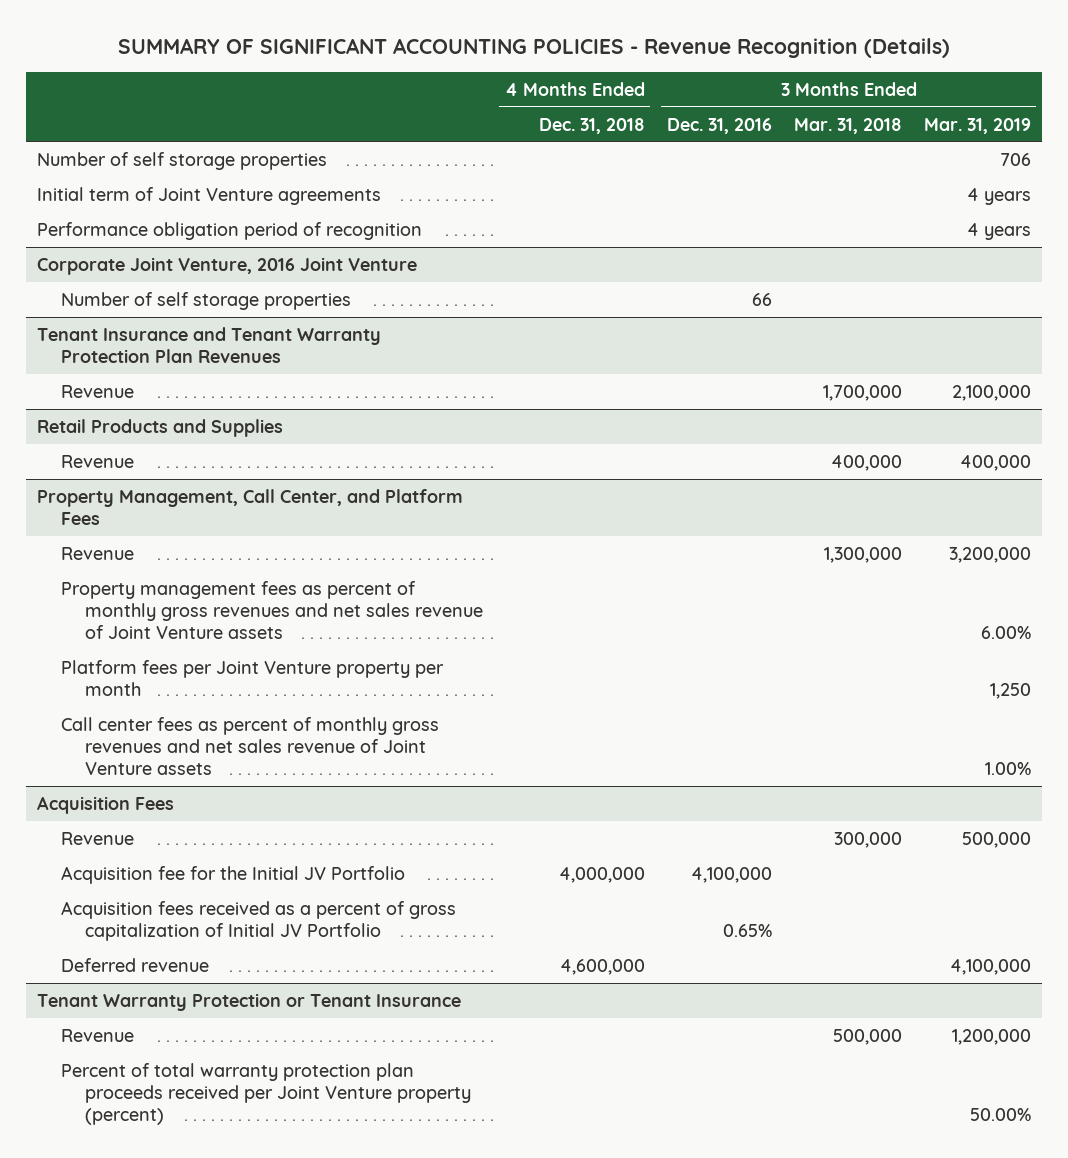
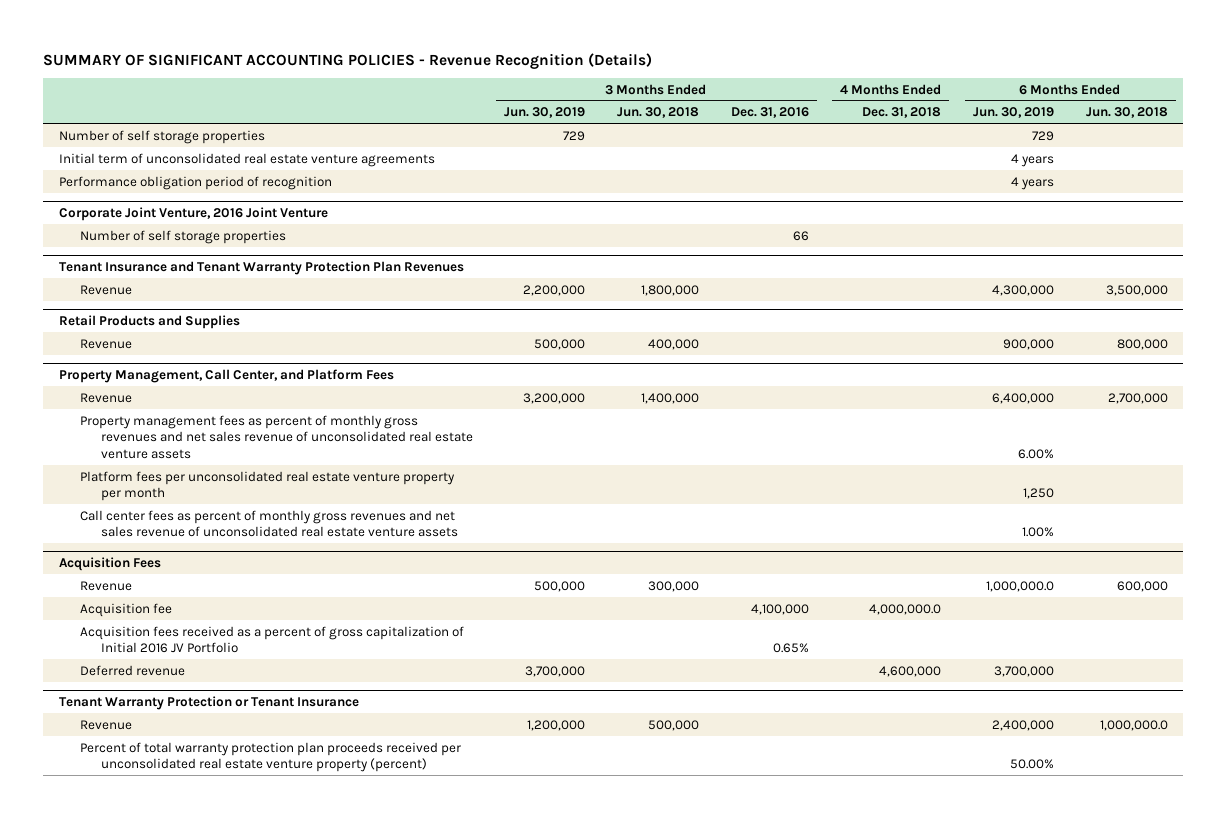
- | 4 Months Ended Dec. 31, 2018 | 3 Months Ended Dec. 31, 2016 | 3 Months Ended Mar. 31, 2018 | 3 Months Ended Mar. 31, 2019
+ | 3 Months Ended Jun. 30, 2019 | 3 Months Ended Jun. 30, 2018 | 3 Months Ended Dec. 31, 2016 | 4 Months Ended Dec. 31, 2018 | 6 Months Ended Jun. 30, 2019 | 6 Months Ended Jun. 30, 2018
- Initial term of Joint Venture agreements | | | | 4 years
+ Initial term of unconsolidated real estate venture agreements | | | | | 4 years |
@ Property Management, Call Center, and Platform Fees
- Property management fees as percent of monthly gross revenues and net sales revenue of Joint Venture assets | | | | 6.00%
- Platform fees per Joint Venture property per month | | | | 1,250
- Call center fees as percent of monthly gross revenues and net sales revenue of Joint Venture assets | | | | 1.00%
+ Property management fees as percent of monthly gross revenues and net sales revenue of unconsolidated real estate venture assets | | | | | 6.00% |
+ Platform fees per unconsolidated real estate venture property per month | | | | | 1,250 |
+ Call center fees as percent of monthly gross revenues and net sales revenue of unconsolidated real estate venture assets | | | | | 1.00% |
@ Acquisition Fees
- Acquisition fee for the Initial JV Portfolio | 4,000,000 | 4,100,000 | |
- Acquisition fees received as a percent of gross capitalization of Initial JV Portfolio | | 0.65% | |
+ Acquisition fee | | | 4,100,000 | 4,000,000.0 | |
+ Acquisition fees received as a percent of gross capitalization of Initial 2016 JV Portfolio | | | 0.65% | | |
@ Tenant Warranty Protection or Tenant Insurance
- Percent of total warranty protection plan proceeds received per Joint Venture property (percent) | | | | 50.00%
+ Percent of total warranty protection plan proceeds received per unconsolidated real estate venture property (percent) | | | | | 50.00% |

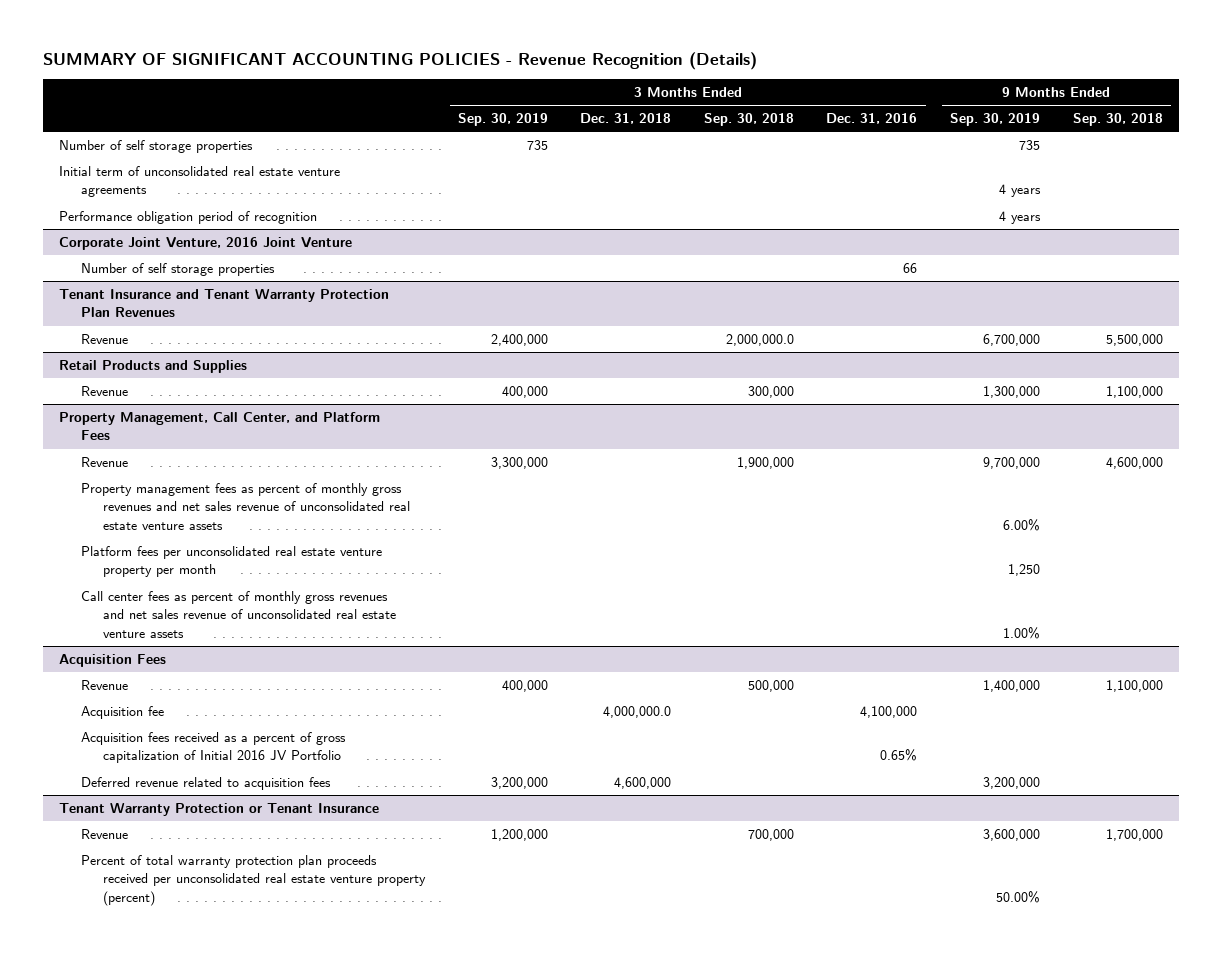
- | 3 Months Ended Jun. 30, 2019 | 3 Months Ended Jun. 30, 2018 | 3 Months Ended Dec. 31, 2016 | 4 Months Ended Dec. 31, 2018 | 6 Months Ended Jun. 30, 2019 | 6 Months Ended Jun. 30, 2018
+ | 3 Months Ended Sep. 30, 2019 | 3 Months Ended Dec. 31, 2018 | 3 Months Ended Sep. 30, 2018 | 3 Months Ended Dec. 31, 2016 | 9 Months Ended Sep. 30, 2019 | 9 Months Ended Sep. 30, 2018
@ Acquisition Fees
- Deferred revenue | 3,700,000 | | | 4,600,000 | 3,700,000 |
+ Deferred revenue related to acquisition fees | 3,200,000 | 4,600,000 | | | 3,200,000 |

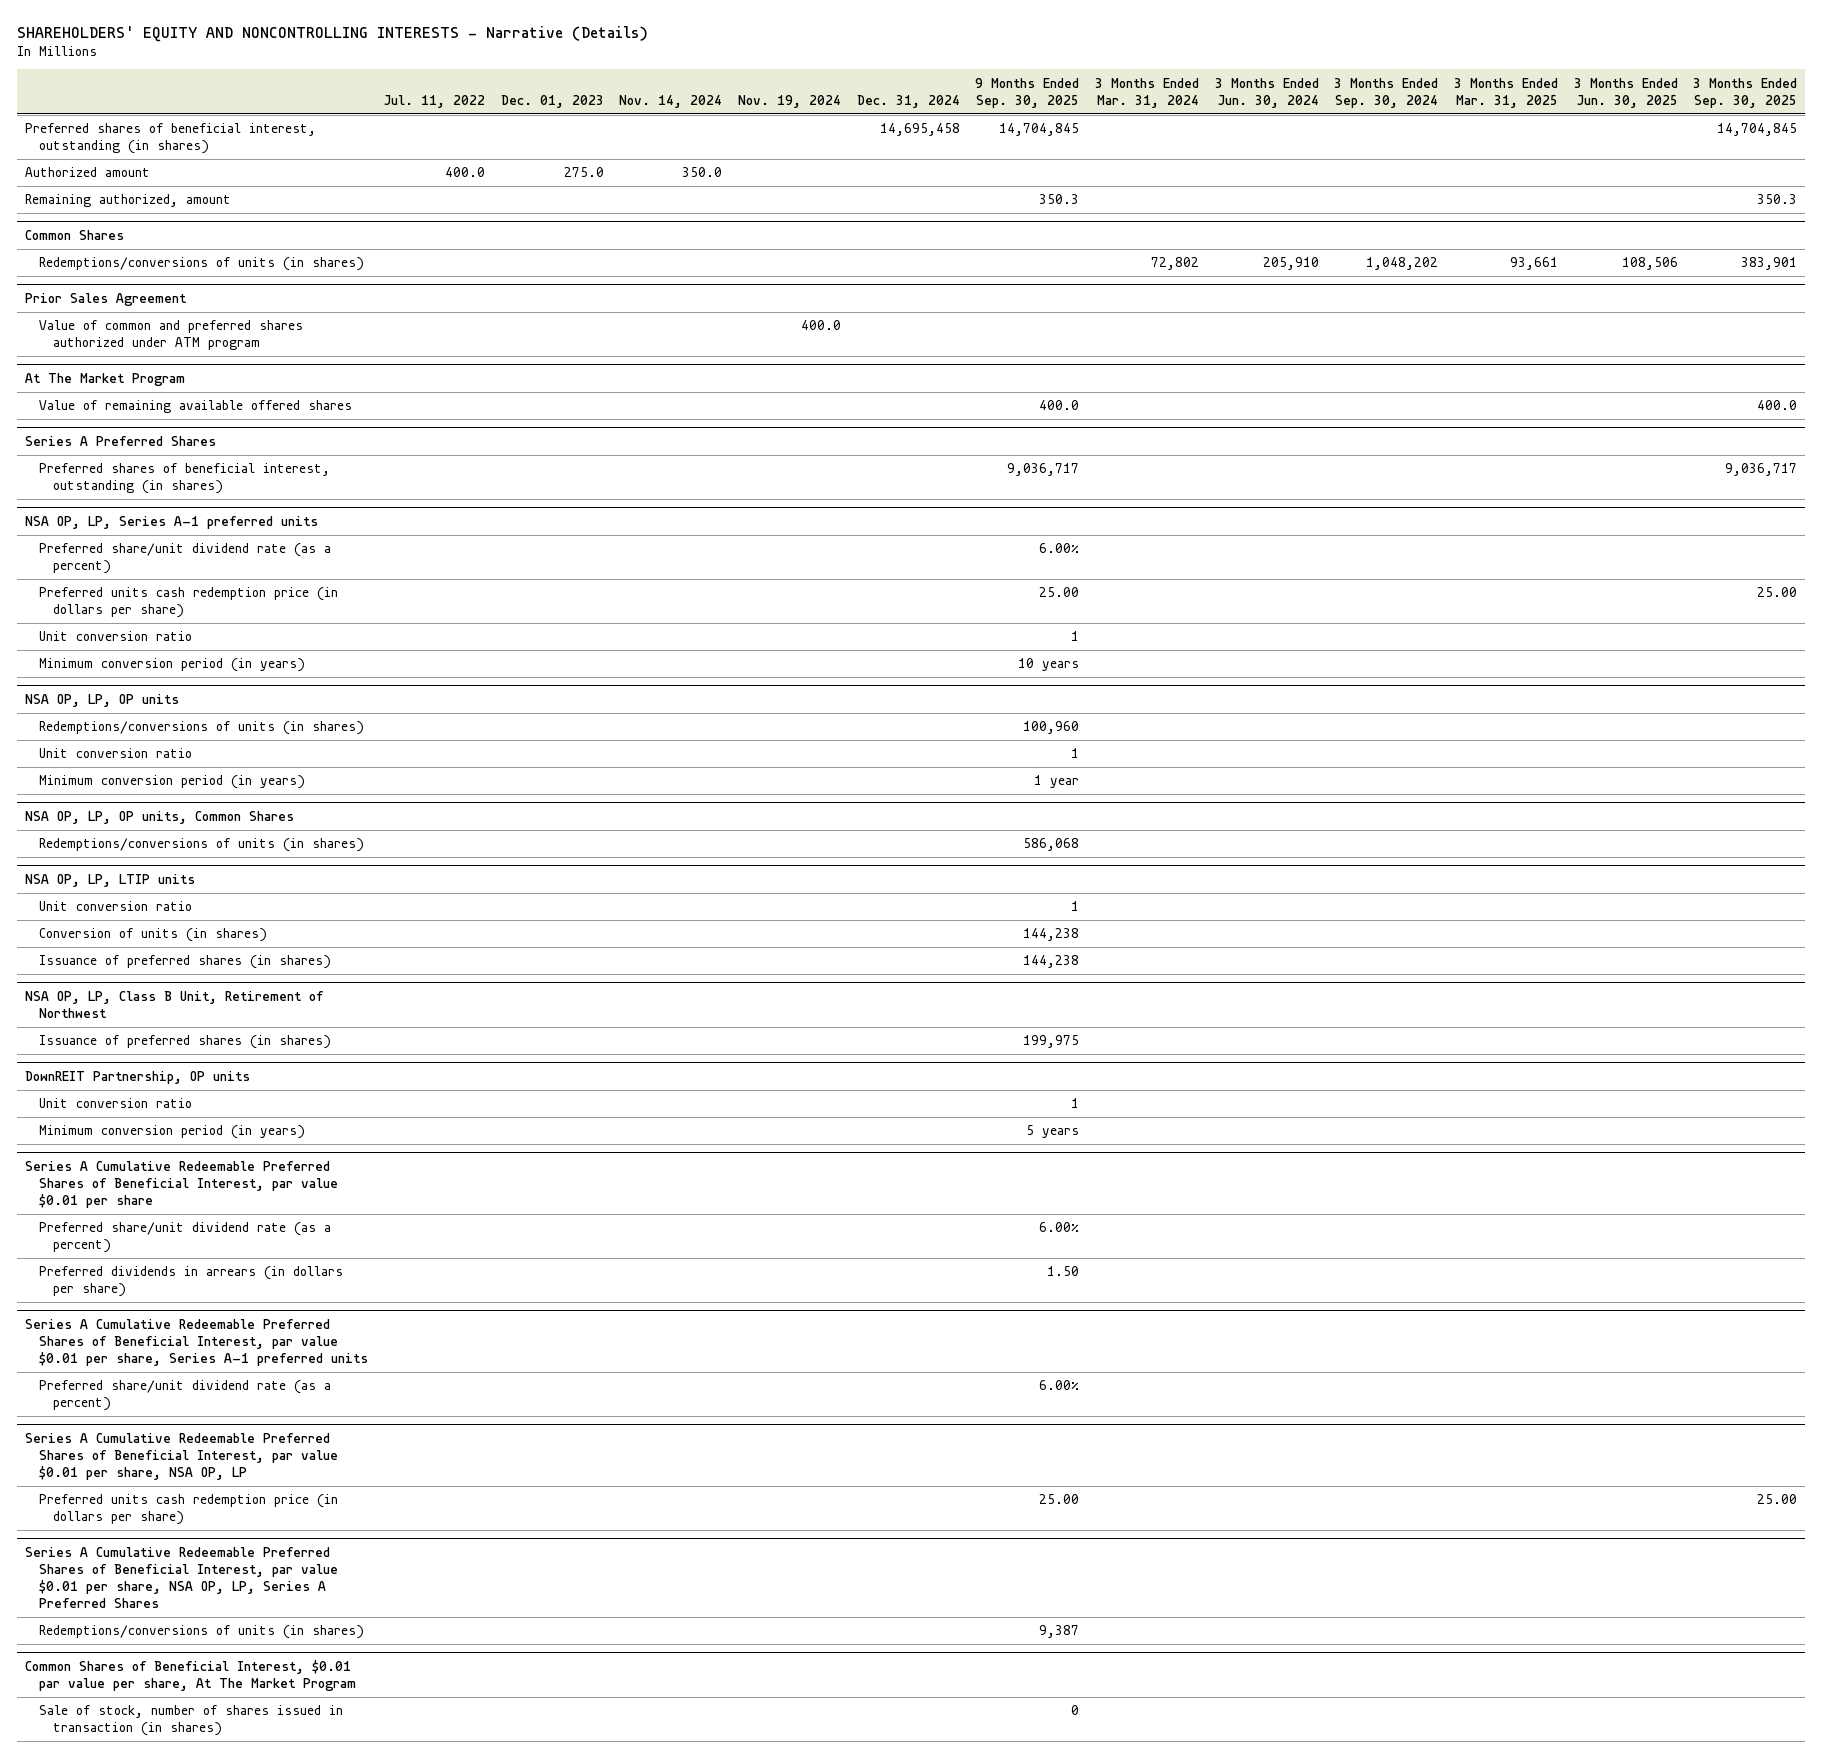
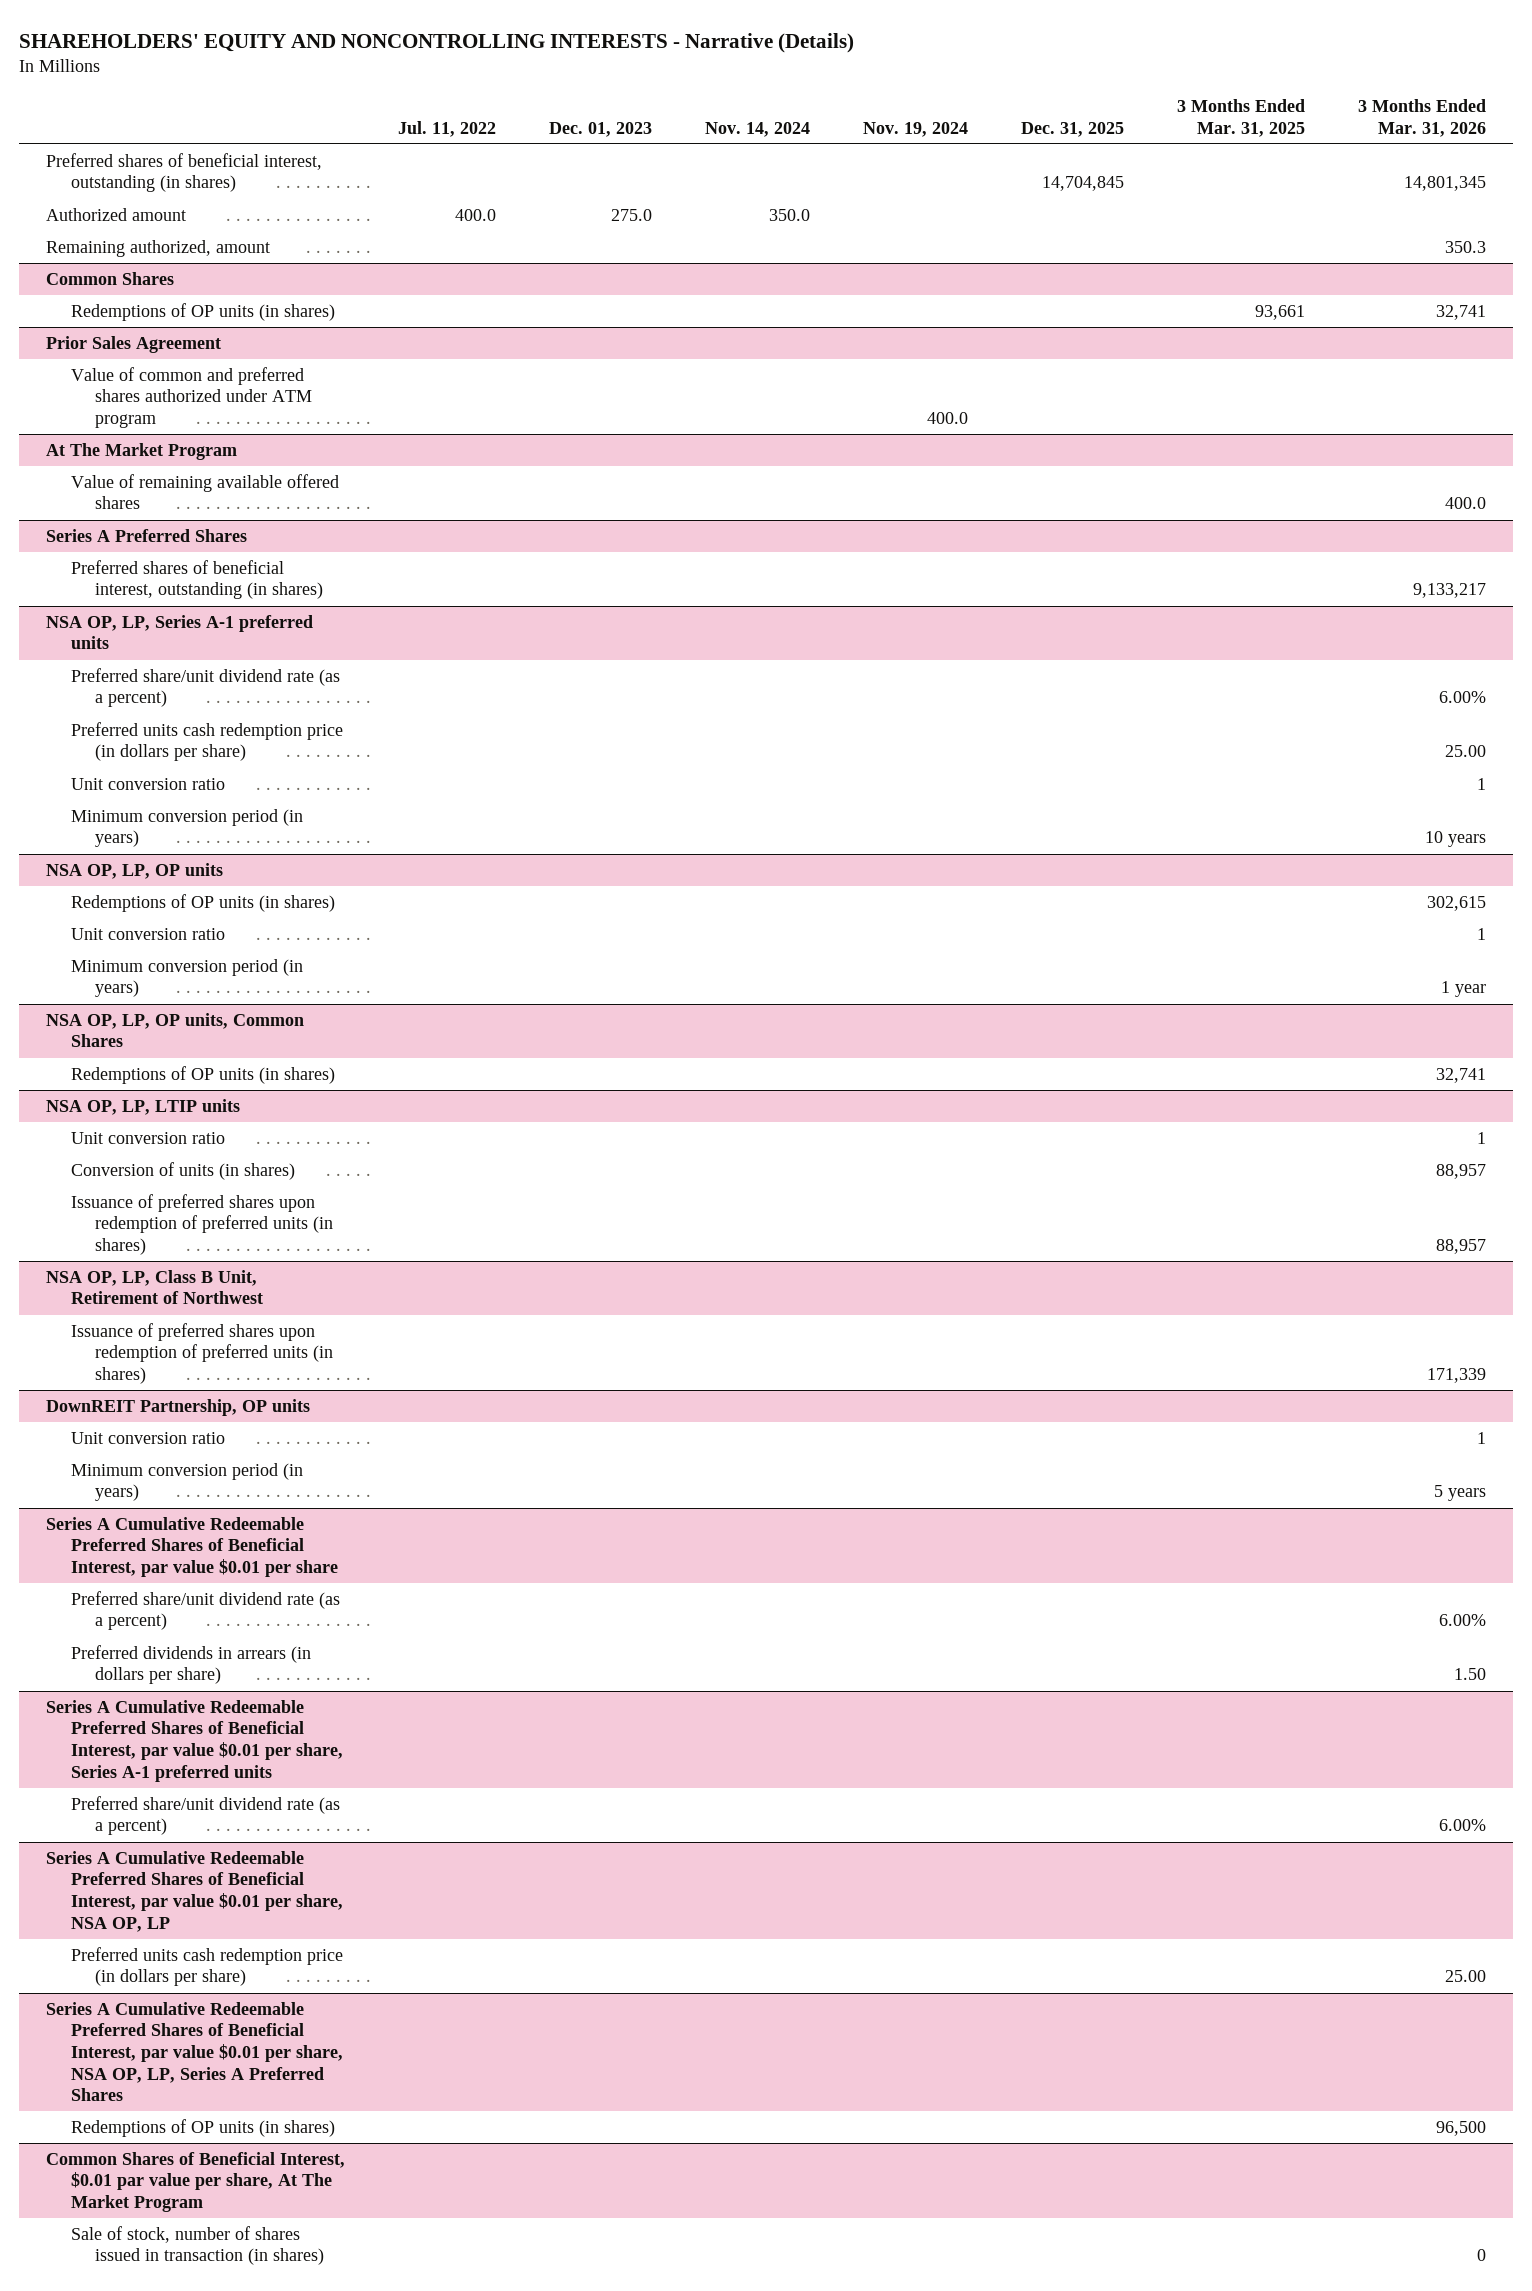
- | Jul. 11, 2022 | Dec. 01, 2023 | Nov. 14, 2024 | Nov. 19, 2024 | Dec. 31, 2024 | 9 Months Ended Sep. 30, 2025 | 3 Months Ended Mar. 31, 2024 | 3 Months Ended Jun. 30, 2024 | 3 Months Ended Sep. 30, 2024 | 3 Months Ended Mar. 31, 2025 | 3 Months Ended Jun. 30, 2025 | 3 Months Ended Sep. 30, 2025
+ | Jul. 11, 2022 | Dec. 01, 2023 | Nov. 14, 2024 | Nov. 19, 2024 | Dec. 31, 2025 | 3 Months Ended Mar. 31, 2025 | 3 Months Ended Mar. 31, 2026
@ Common Shares
- Redemptions/conversions of units (in shares) | | | | | | | 72,802 | 205,910 | 1,048,202 | 93,661 | 108,506 | 383,901
+ Redemptions of OP units (in shares) | | | | | | 93,661 | 32,741
@ NSA OP, LP, OP units
- Redemptions/conversions of units (in shares) | | | | | | 100,960 | | | | | |
+ Redemptions of OP units (in shares) | | | | | | | 302,615
@ NSA OP, LP, OP units, Common Shares
- Redemptions/conversions of units (in shares) | | | | | | 586,068 | | | | | |
+ Redemptions of OP units (in shares) | | | | | | | 32,741
@ NSA OP, LP, LTIP units
- Issuance of preferred shares (in shares) | | | | | | 144,238 | | | | | |
+ Issuance of preferred shares upon redemption of preferred units (in shares) | | | | | | | 88,957
@ NSA OP, LP, Class B Unit, Retirement of Northwest
- Issuance of preferred shares (in shares) | | | | | | 199,975 | | | | | |
+ Issuance of preferred shares upon redemption of preferred units (in shares) | | | | | | | 171,339
@ Series A Cumulative Redeemable Preferred Shares of Beneficial Interest, par value $0.01 per share, NSA OP, LP, Series A Preferred Shares
- Redemptions/conversions of units (in shares) | | | | | | 9,387 | | | | | |
+ Redemptions of OP units (in shares) | | | | | | | 96,500

